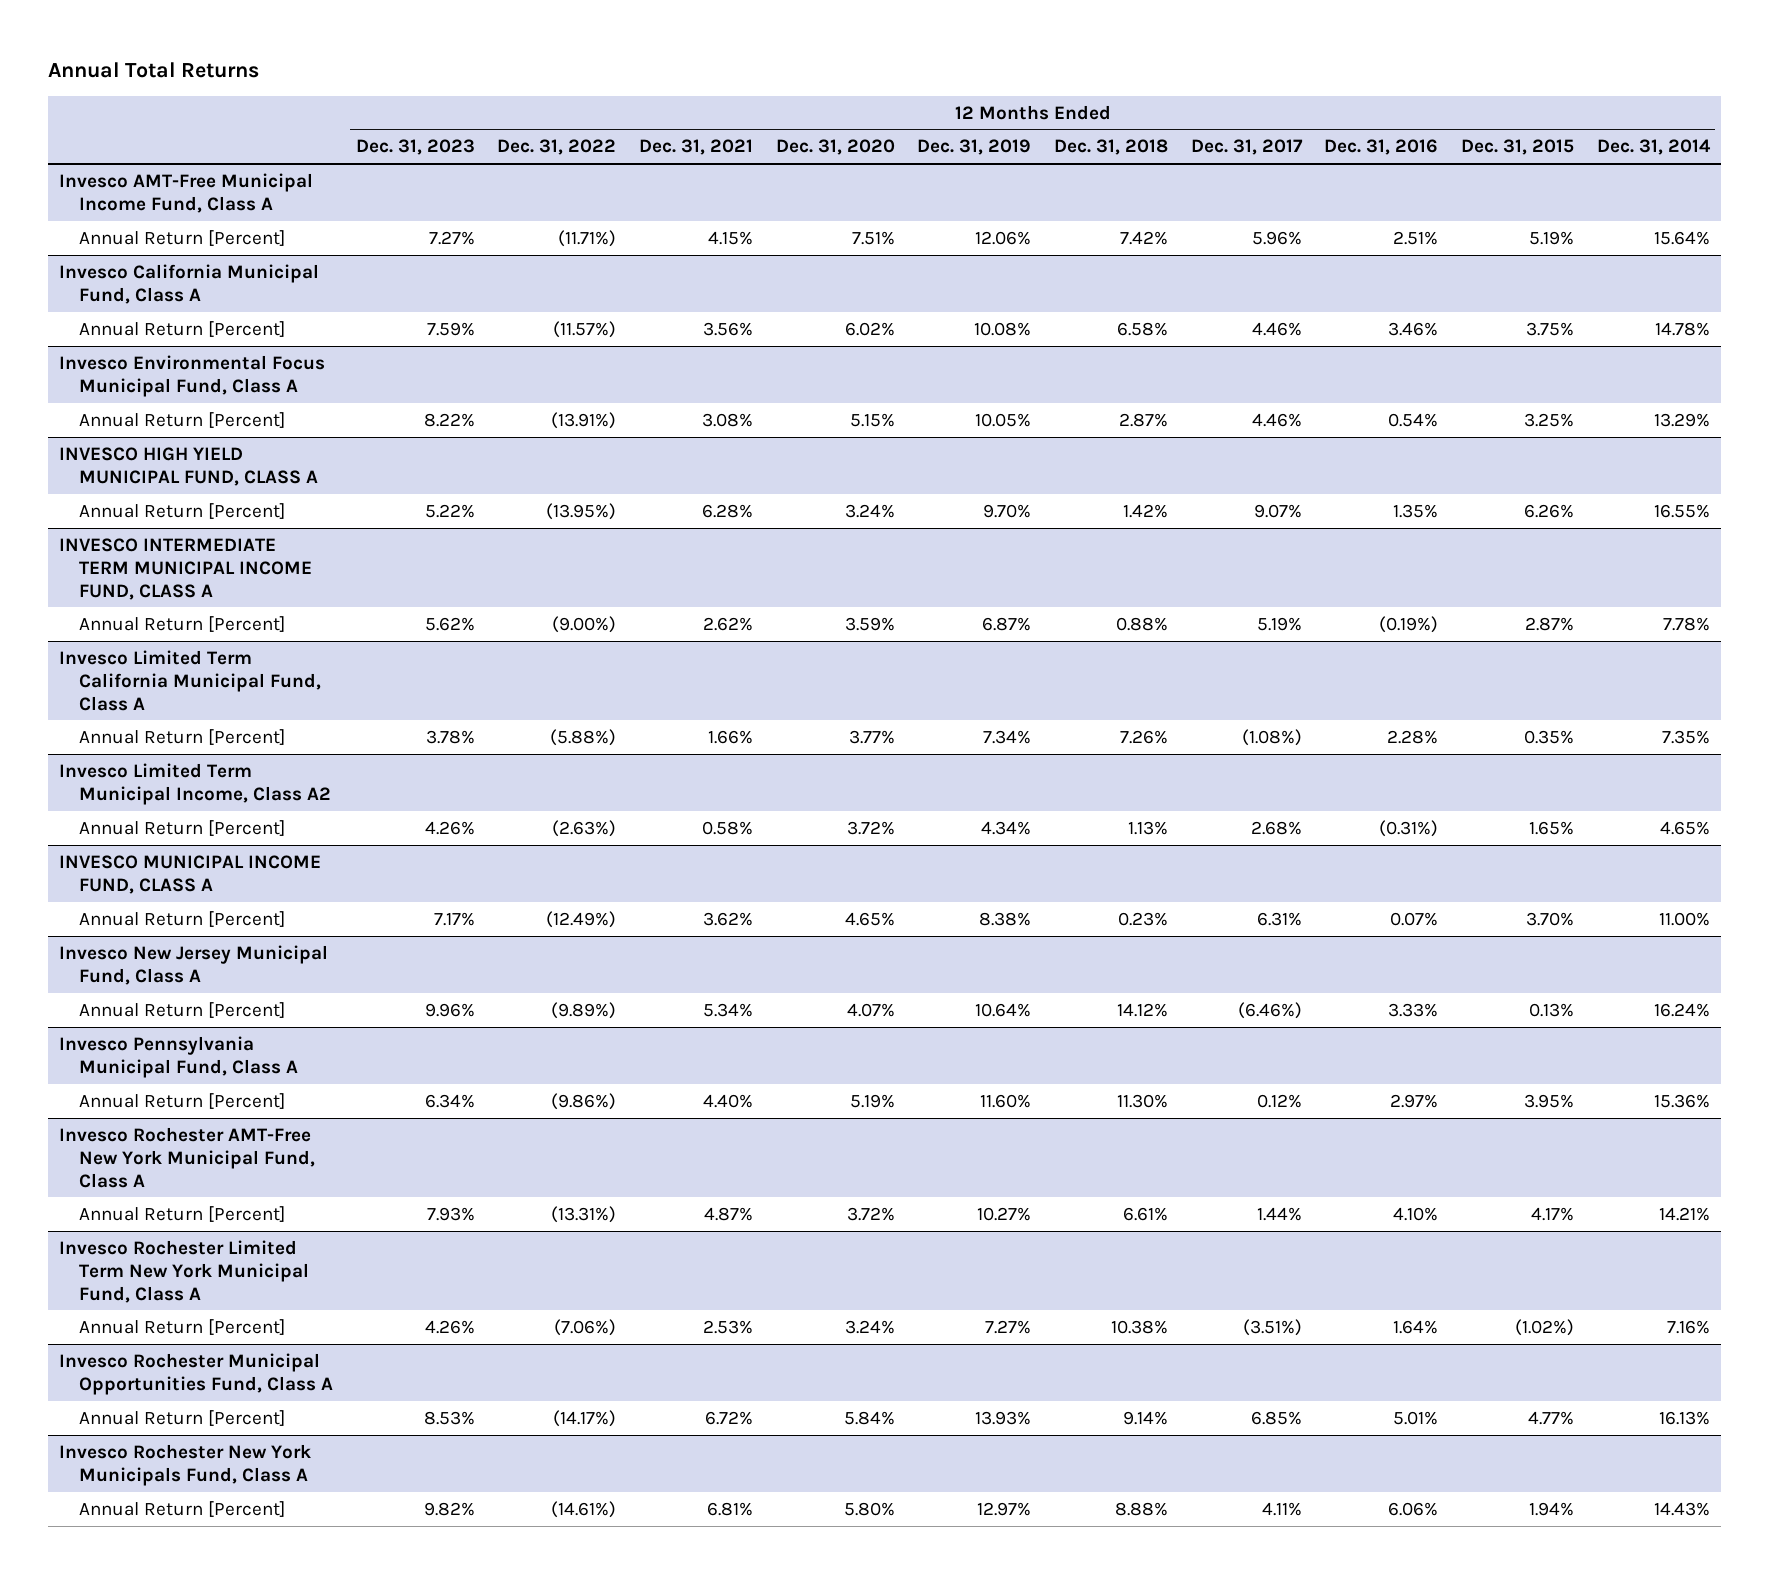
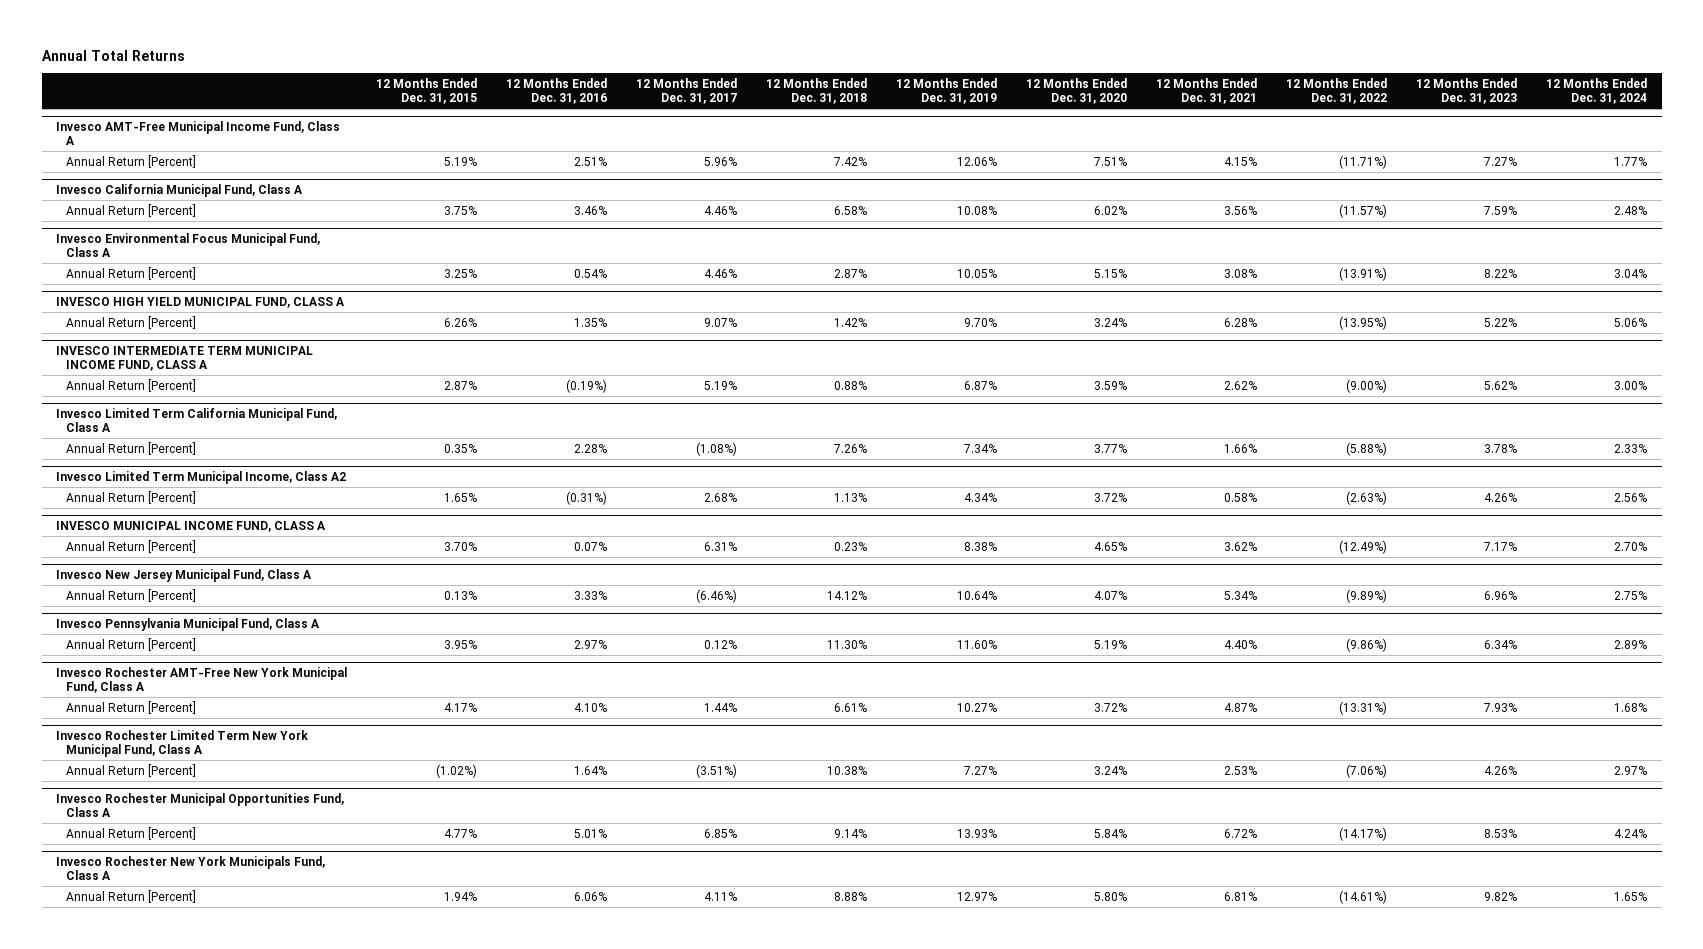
- | 12 Months Ended Dec. 31, 2023 | 12 Months Ended Dec. 31, 2022 | 12 Months Ended Dec. 31, 2021 | 12 Months Ended Dec. 31, 2020 | 12 Months Ended Dec. 31, 2019 | 12 Months Ended Dec. 31, 2018 | 12 Months Ended Dec. 31, 2017 | 12 Months Ended Dec. 31, 2016 | 12 Months Ended Dec. 31, 2015 | 12 Months Ended Dec. 31, 2014
+ | 12 Months Ended Dec. 31, 2015 | 12 Months Ended Dec. 31, 2016 | 12 Months Ended Dec. 31, 2017 | 12 Months Ended Dec. 31, 2018 | 12 Months Ended Dec. 31, 2019 | 12 Months Ended Dec. 31, 2020 | 12 Months Ended Dec. 31, 2021 | 12 Months Ended Dec. 31, 2022 | 12 Months Ended Dec. 31, 2023 | 12 Months Ended Dec. 31, 2024
@ Invesco New Jersey Municipal Fund, Class A
- Annual Return [Percent] | 9.96% | (9.89%) | 5.34% | 4.07% | 10.64% | 14.12% | (6.46%) | 3.33% | 0.13% | 16.24%
+ Annual Return [Percent] | 0.13% | 3.33% | (6.46%) | 14.12% | 10.64% | 4.07% | 5.34% | (9.89%) | 6.96% | 2.75%

